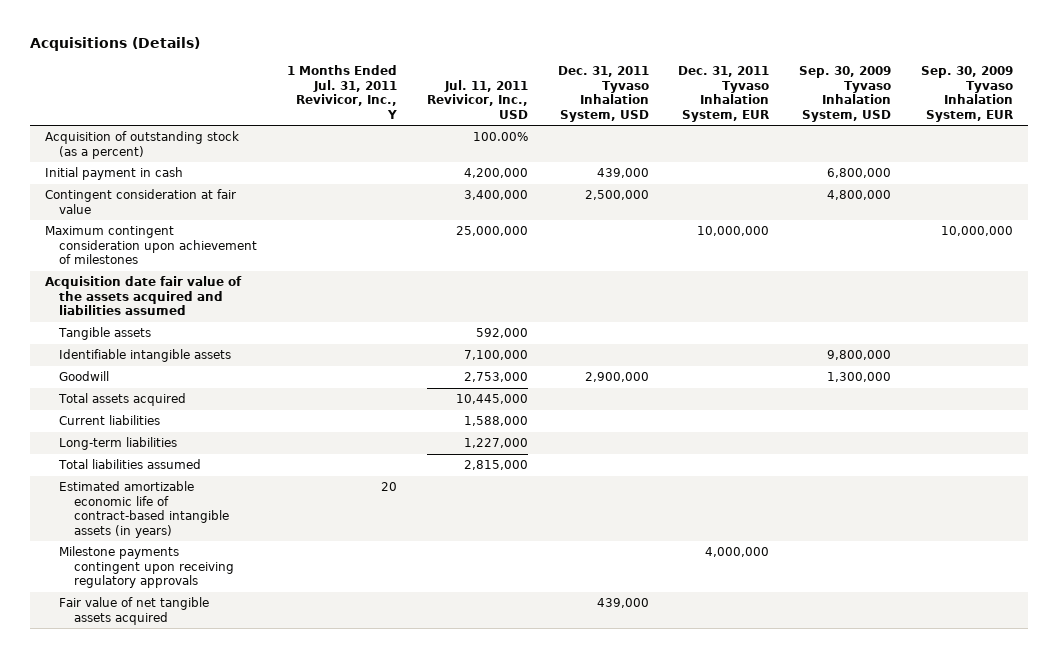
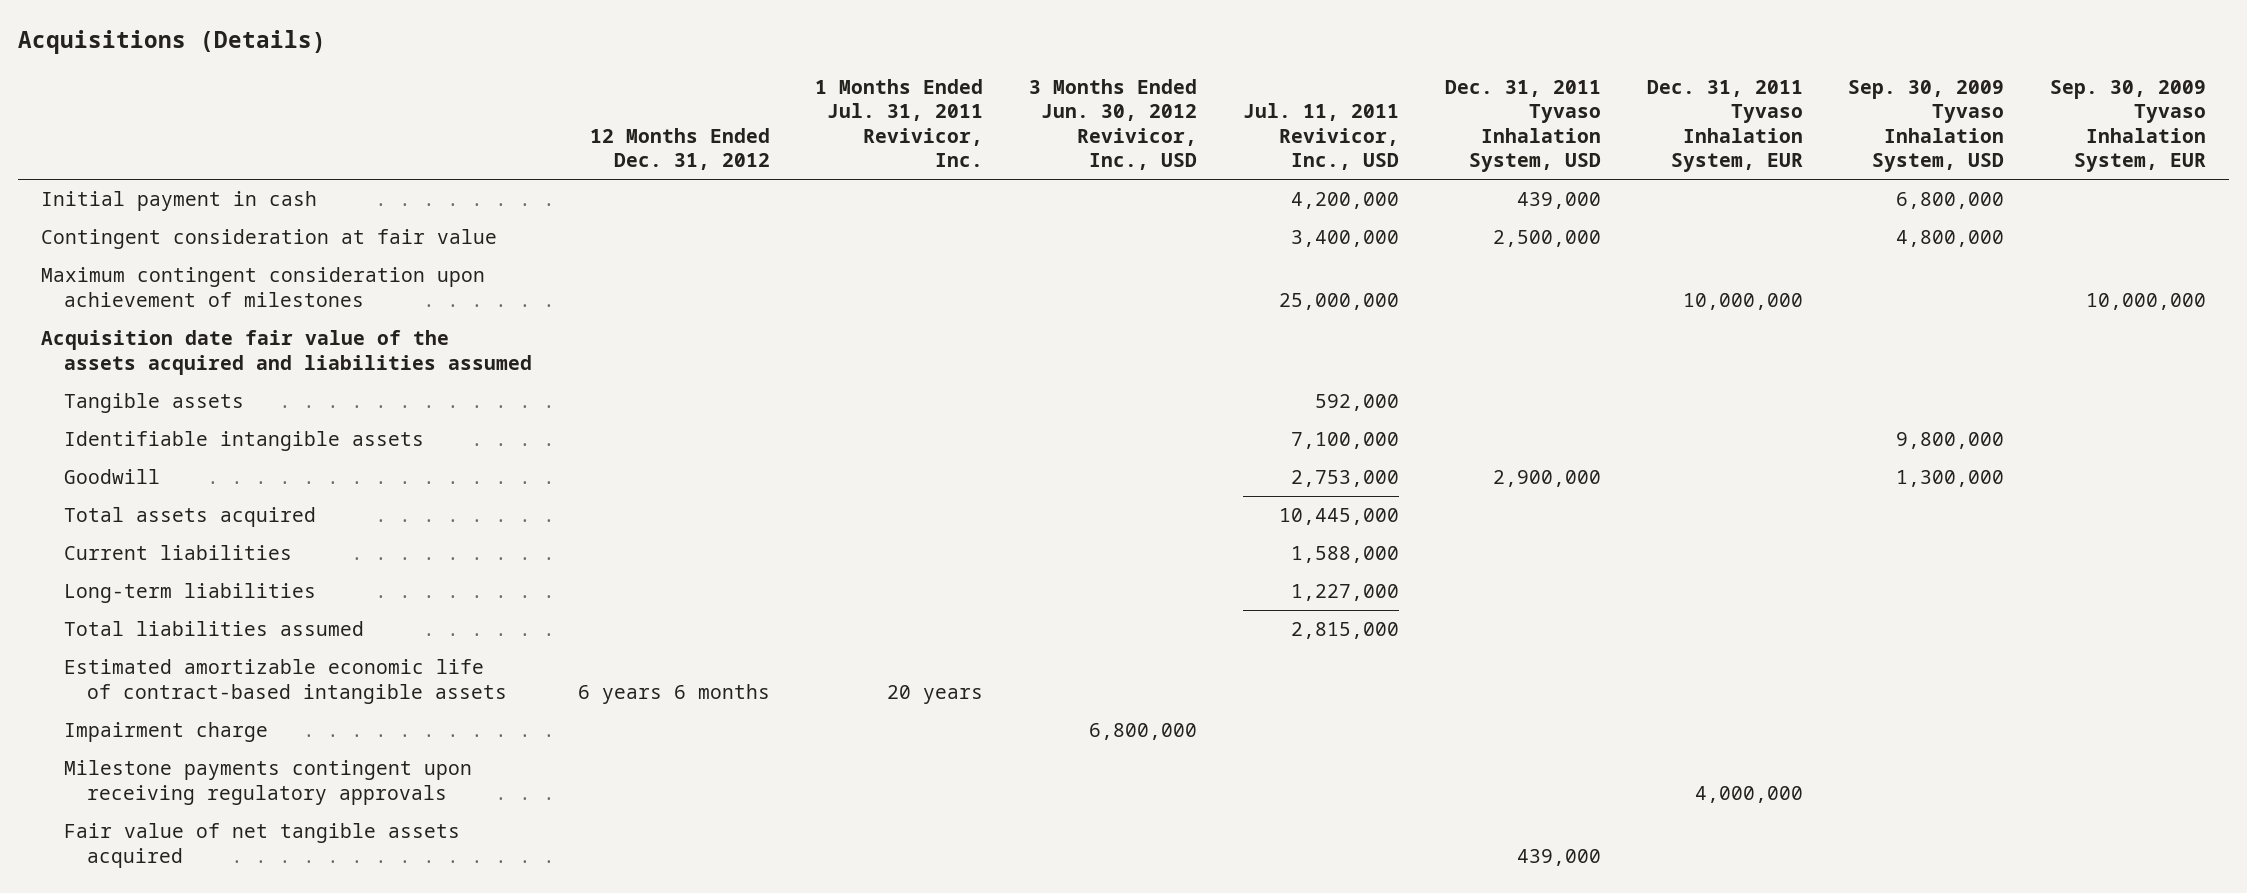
- | 1 Months Ended Jul. 31, 2011 Revivicor, Inc., Y | Jul. 11, 2011 Revivicor, Inc., USD | Dec. 31, 2011 Tyvaso Inhalation System, USD | Dec. 31, 2011 Tyvaso Inhalation System, EUR | Sep. 30, 2009 Tyvaso Inhalation System, USD | Sep. 30, 2009 Tyvaso Inhalation System, EUR
+ | 12 Months Ended Dec. 31, 2012 | 1 Months Ended Jul. 31, 2011 Revivicor, Inc. | 3 Months Ended Jun. 30, 2012 Revivicor, Inc., USD | Jul. 11, 2011 Revivicor, Inc., USD | Dec. 31, 2011 Tyvaso Inhalation System, USD | Dec. 31, 2011 Tyvaso Inhalation System, EUR | Sep. 30, 2009 Tyvaso Inhalation System, USD | Sep. 30, 2009 Tyvaso Inhalation System, EUR
- Acquisition of outstanding stock (as a percent) | | 100.00% | | | |
- Estimated amortizable economic life of contract-based intangible assets (in years) | 20 | | | | |
+ Estimated amortizable economic life of contract-based intangible assets | 6 years 6 months | 20 years | | | | | |
+ Impairment charge | | | 6,800,000 | | | | |

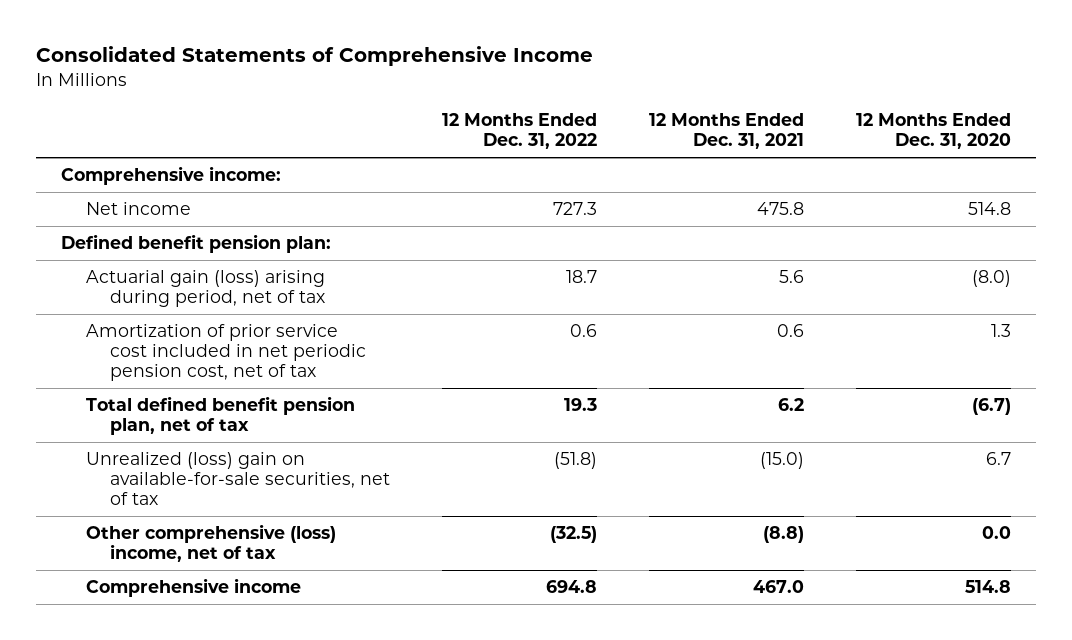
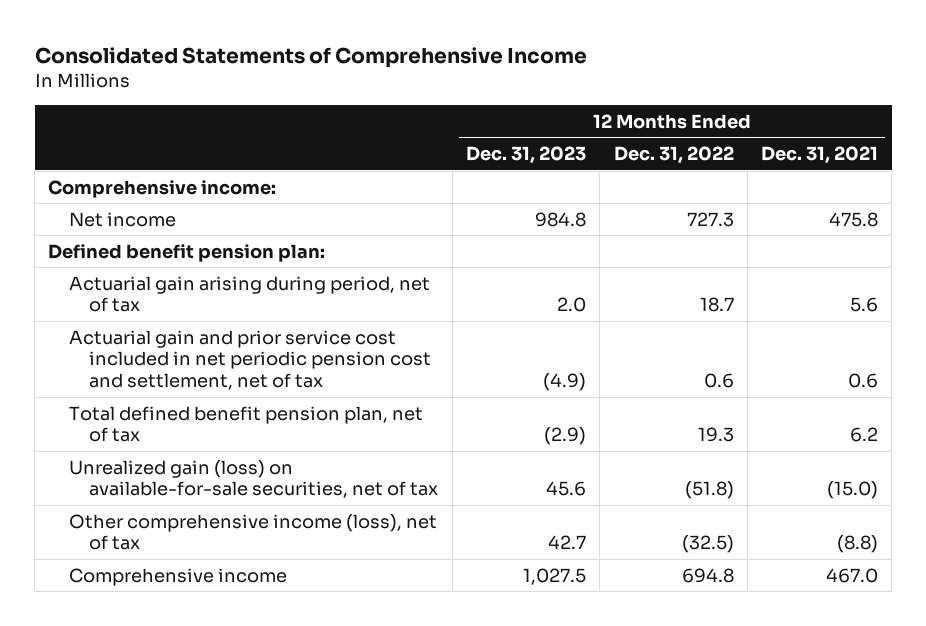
- | 12 Months Ended Dec. 31, 2022 | 12 Months Ended Dec. 31, 2021 | 12 Months Ended Dec. 31, 2020
+ | 12 Months Ended Dec. 31, 2023 | 12 Months Ended Dec. 31, 2022 | 12 Months Ended Dec. 31, 2021
- Actuarial gain (loss) arising during period, net of tax | 18.7 | 5.6 | (8.0)
- Amortization of prior service cost included in net periodic pension cost, net of tax | 0.6 | 0.6 | 1.3
+ Actuarial gain arising during period, net of tax | 2.0 | 18.7 | 5.6
+ Actuarial gain and prior service cost included in net periodic pension cost and settlement, net of tax | (4.9) | 0.6 | 0.6
- Unrealized (loss) gain on available-for-sale securities, net of tax | (51.8) | (15.0) | 6.7
- Other comprehensive (loss) income, net of tax | (32.5) | (8.8) | 0.0
+ Unrealized gain (loss) on available-for-sale securities, net of tax | 45.6 | (51.8) | (15.0)
+ Other comprehensive income (loss), net of tax | 42.7 | (32.5) | (8.8)

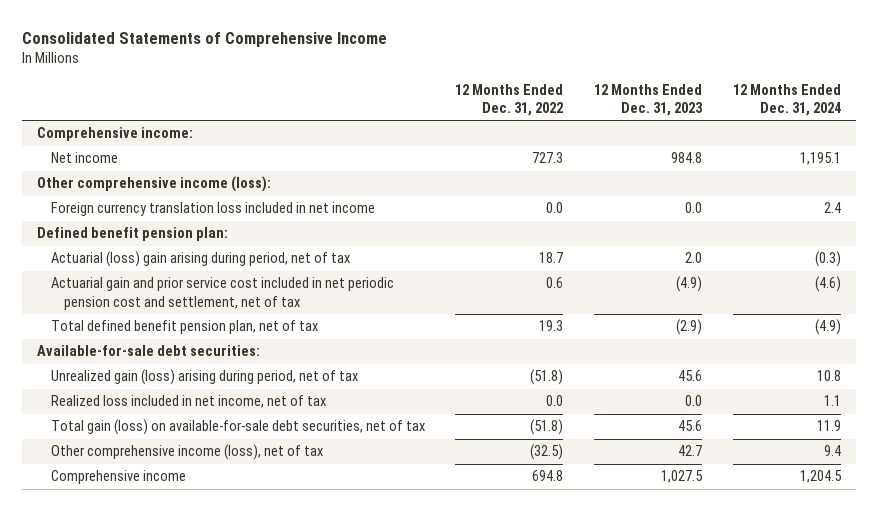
- | 12 Months Ended Dec. 31, 2023 | 12 Months Ended Dec. 31, 2022 | 12 Months Ended Dec. 31, 2021
+ | 12 Months Ended Dec. 31, 2022 | 12 Months Ended Dec. 31, 2023 | 12 Months Ended Dec. 31, 2024
+ Other comprehensive income (loss):
+ Foreign currency translation loss included in net income | 0.0 | 0.0 | 2.4
- Actuarial gain arising during period, net of tax | 2.0 | 18.7 | 5.6
+ Actuarial (loss) gain arising during period, net of tax | 18.7 | 2.0 | (0.3)
- Unrealized gain (loss) on available-for-sale securities, net of tax | 45.6 | (51.8) | (15.0)
+ Available-for-sale debt securities:
+ Unrealized gain (loss) arising during period, net of tax | (51.8) | 45.6 | 10.8
+ Realized loss included in net income, net of tax | 0.0 | 0.0 | 1.1
+ Total gain (loss) on available-for-sale debt securities, net of tax | (51.8) | 45.6 | 11.9

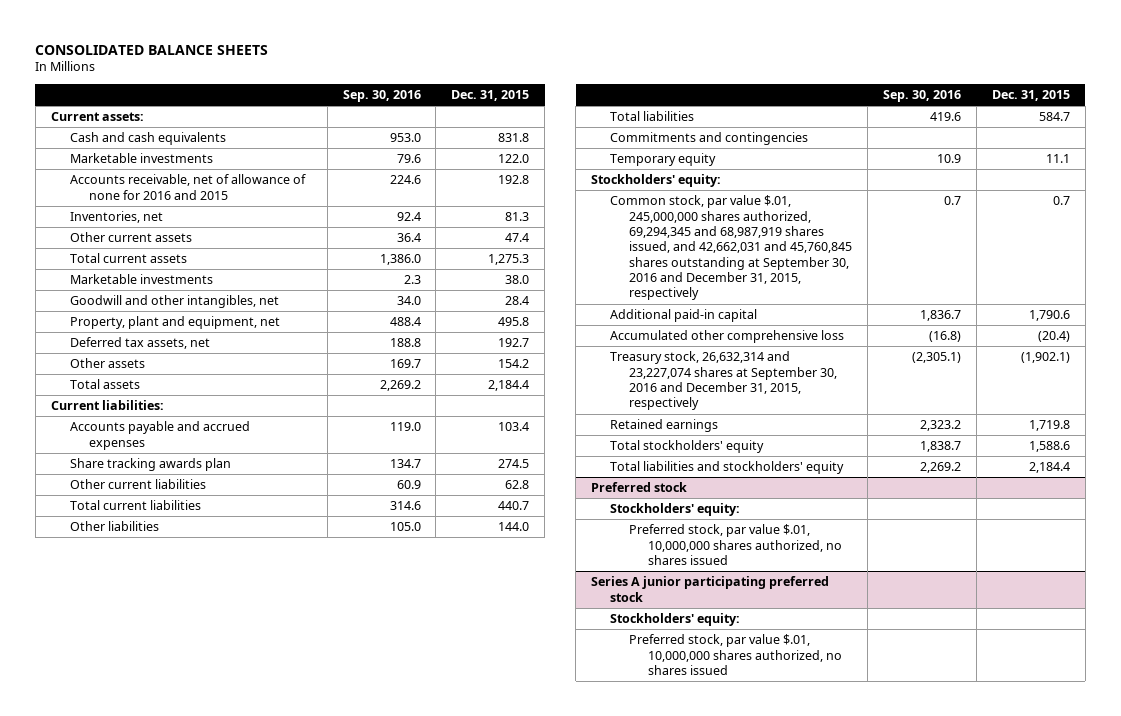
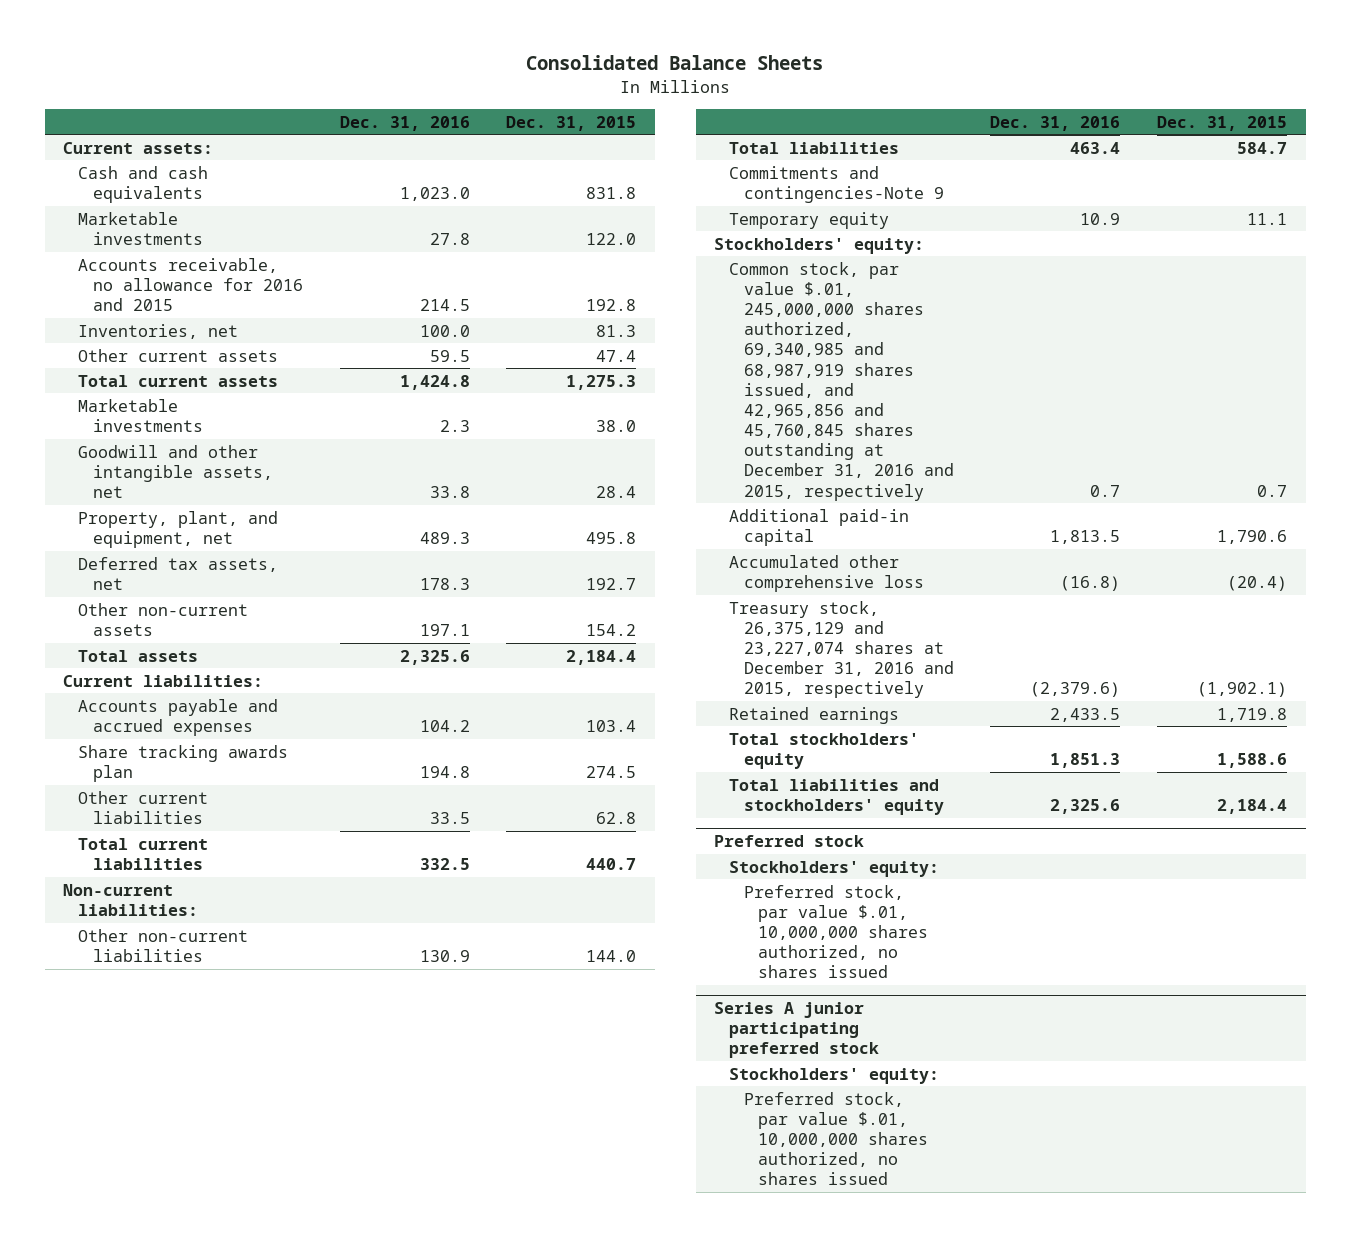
- CONSOLIDATED BALANCE SHEETS
+ Consolidated Balance Sheets
- | Sep. 30, 2016 | Dec. 31, 2015
+ | Dec. 31, 2016 | Dec. 31, 2015
- Accounts receivable, net of allowance of none for 2016 and 2015 | 224.6 | 192.8
+ Accounts receivable, no allowance for 2016 and 2015 | 214.5 | 192.8
- Goodwill and other intangibles, net | 34.0 | 28.4
- Property, plant and equipment, net | 488.4 | 495.8
+ Goodwill and other intangible assets, net | 33.8 | 28.4
+ Property, plant, and equipment, net | 489.3 | 495.8
- Other assets | 169.7 | 154.2
+ Other non-current assets | 197.1 | 154.2
- Other liabilities | 105.0 | 144.0
+ Non-current liabilities:
+ Other non-current liabilities | 130.9 | 144.0
- Commitments and contingencies
+ Commitments and contingencies-Note 9
- Common stock, par value $.01, 245,000,000 shares authorized, 69,294,345 and 68,987,919 shares issued, and 42,662,031 and 45,760,845 shares outstanding at September 30, 2016 and December 31, 2015, respectively | 0.7 | 0.7
+ Common stock, par value $.01, 245,000,000 shares authorized, 69,340,985 and 68,987,919 shares issued, and 42,965,856 and 45,760,845 shares outstanding at December 31, 2016 and 2015, respectively | 0.7 | 0.7
- Treasury stock, 26,632,314 and 23,227,074 shares at September 30, 2016 and December 31, 2015, respectively | (2,305.1) | (1,902.1)
+ Treasury stock, 26,375,129 and 23,227,074 shares at December 31, 2016 and 2015, respectively | (2,379.6) | (1,902.1)

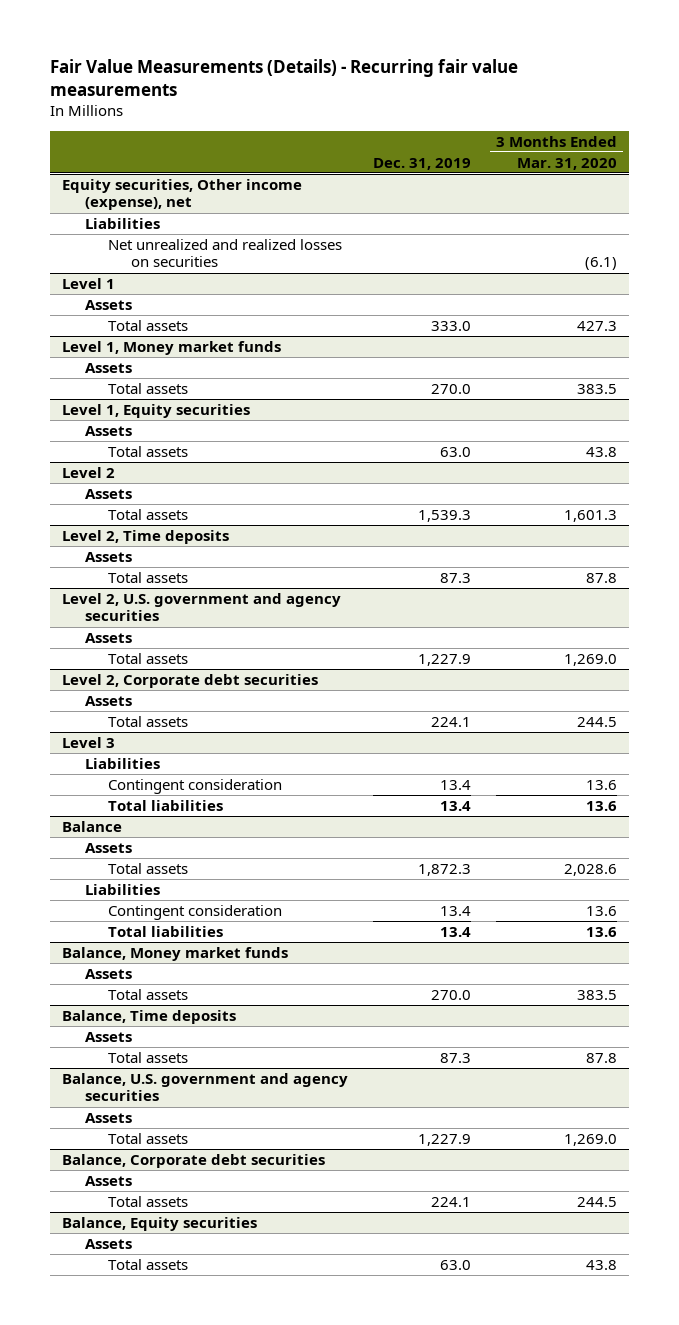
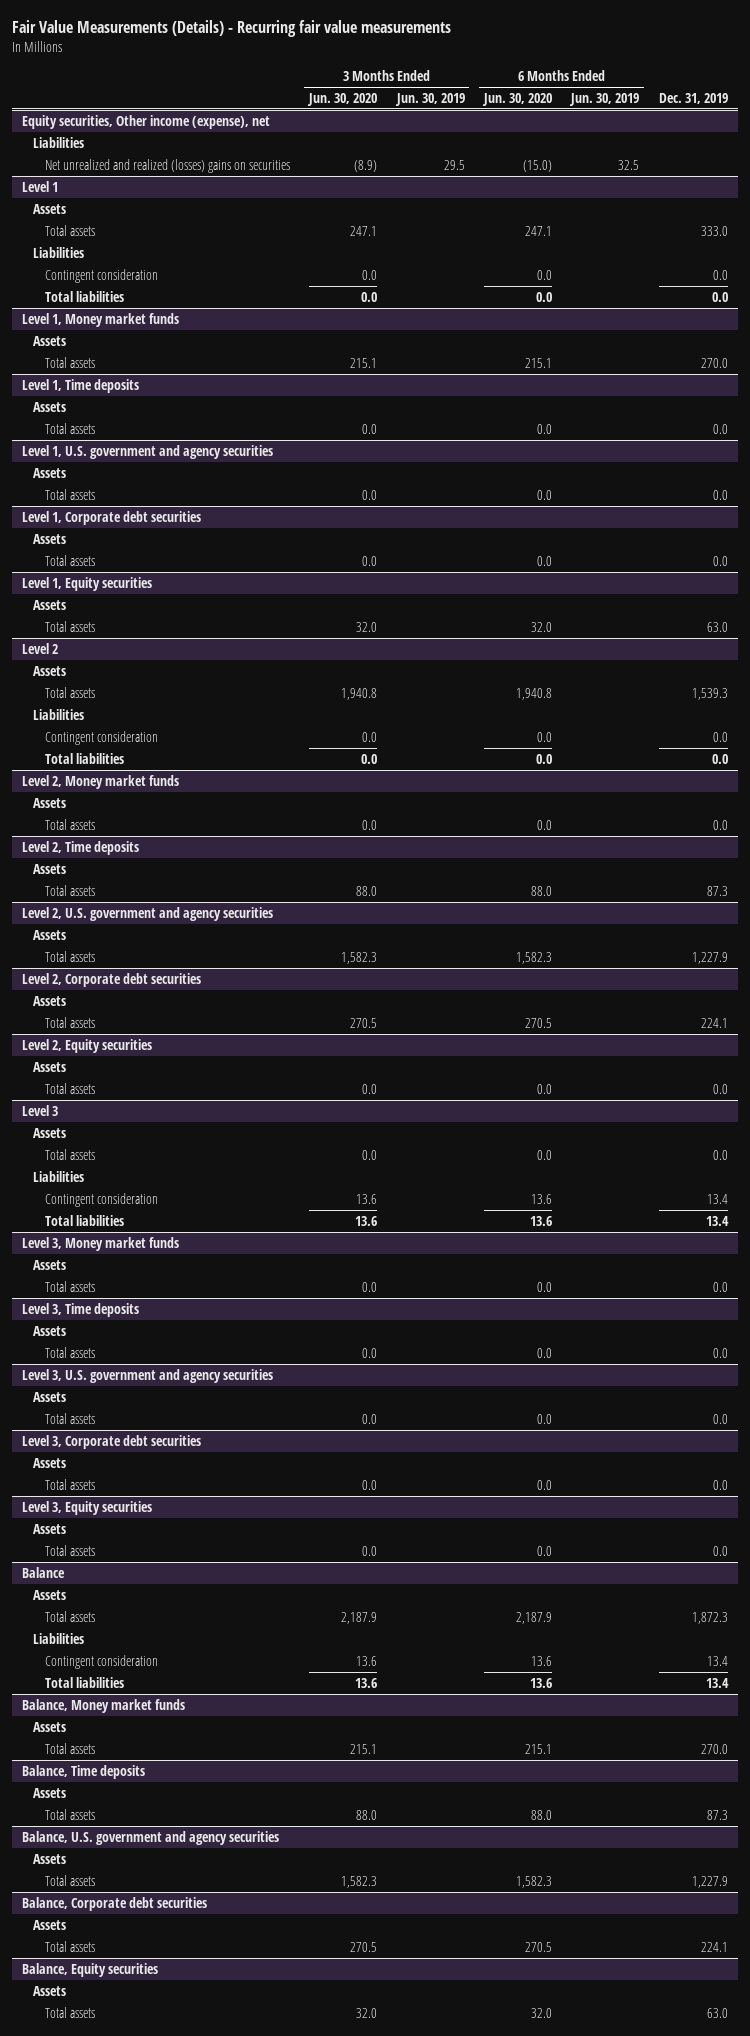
- | Dec. 31, 2019 | 3 Months Ended Mar. 31, 2020
+ | 3 Months Ended Jun. 30, 2020 | 3 Months Ended Jun. 30, 2019 | 6 Months Ended Jun. 30, 2020 | 6 Months Ended Jun. 30, 2019 | Dec. 31, 2019
@ Equity securities, Other income (expense), net
- Net unrealized and realized losses on securities | | (6.1)
+ Net unrealized and realized (losses) gains on securities | (8.9) | 29.5 | (15.0) | 32.5 |
@ Level 1
+ Liabilities
+ Contingent consideration | 0.0 | | 0.0 | | 0.0
+ Total liabilities | 0.0 | | 0.0 | | 0.0
+ Level 1, Time deposits
+ Assets
+ Total assets | 0.0 | | 0.0 | | 0.0
+ Level 1, U.S. government and agency securities
+ Assets
+ Total assets | 0.0 | | 0.0 | | 0.0
+ Level 1, Corporate debt securities
+ Assets
+ Total assets | 0.0 | | 0.0 | | 0.0
@ Level 2
+ Liabilities
+ Contingent consideration | 0.0 | | 0.0 | | 0.0
+ Total liabilities | 0.0 | | 0.0 | | 0.0
+ Level 2, Money market funds
+ Assets
+ Total assets | 0.0 | | 0.0 | | 0.0
+ Level 2, Equity securities
+ Assets
+ Total assets | 0.0 | | 0.0 | | 0.0
@ Level 3
+ Assets
+ Total assets | 0.0 | | 0.0 | | 0.0
+ Level 3, Money market funds
+ Assets
+ Total assets | 0.0 | | 0.0 | | 0.0
+ Level 3, Time deposits
+ Assets
+ Total assets | 0.0 | | 0.0 | | 0.0
+ Level 3, U.S. government and agency securities
+ Assets
+ Total assets | 0.0 | | 0.0 | | 0.0
+ Level 3, Corporate debt securities
+ Assets
+ Total assets | 0.0 | | 0.0 | | 0.0
+ Level 3, Equity securities
+ Assets
+ Total assets | 0.0 | | 0.0 | | 0.0

